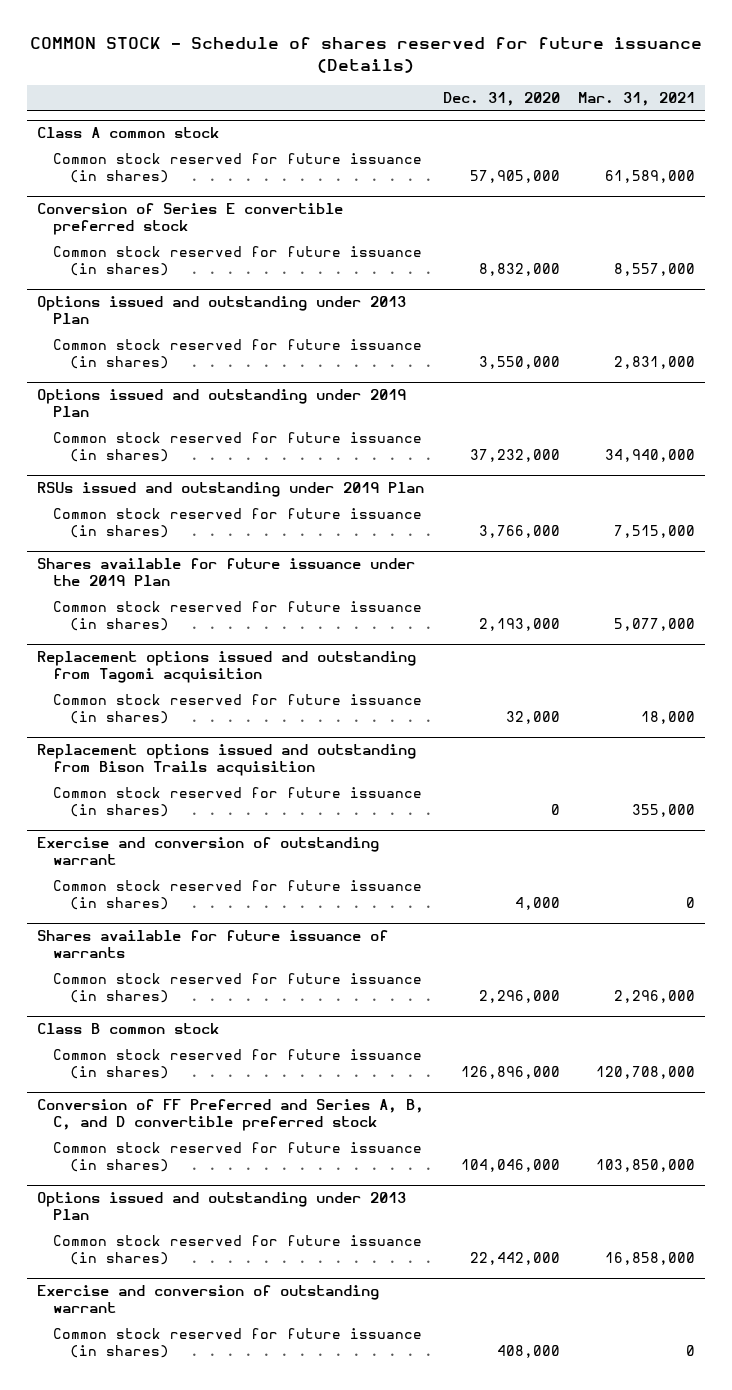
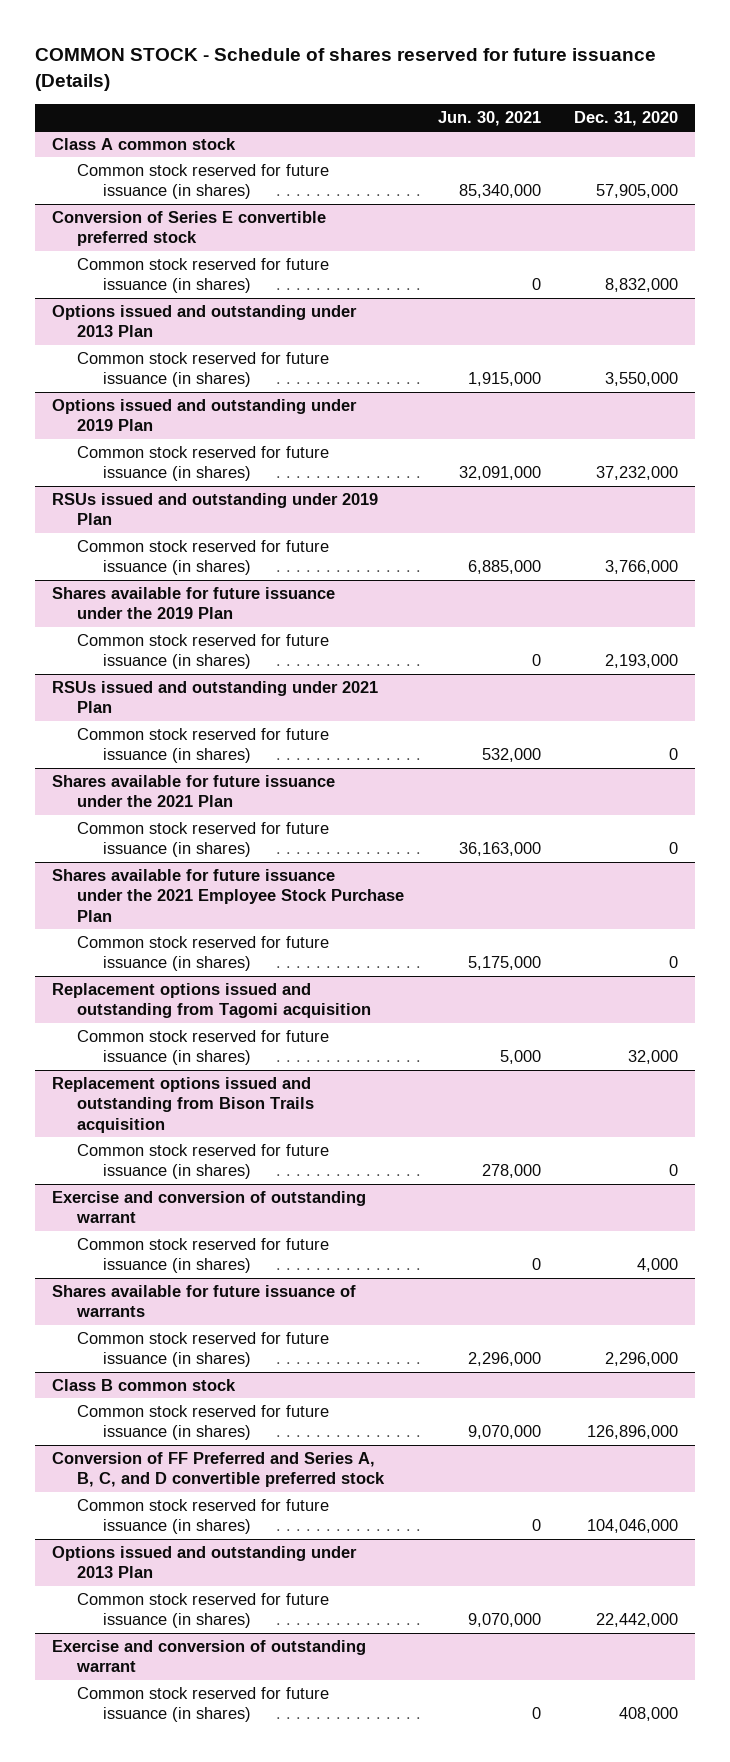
- | Dec. 31, 2020 | Mar. 31, 2021
+ | Jun. 30, 2021 | Dec. 31, 2020
+ RSUs issued and outstanding under 2021 Plan
+ Common stock reserved for future issuance (in shares) | 532,000 | 0
+ Shares available for future issuance under the 2021 Plan
+ Common stock reserved for future issuance (in shares) | 36,163,000 | 0
+ Shares available for future issuance under the 2021 Employee Stock Purchase Plan
+ Common stock reserved for future issuance (in shares) | 5,175,000 | 0

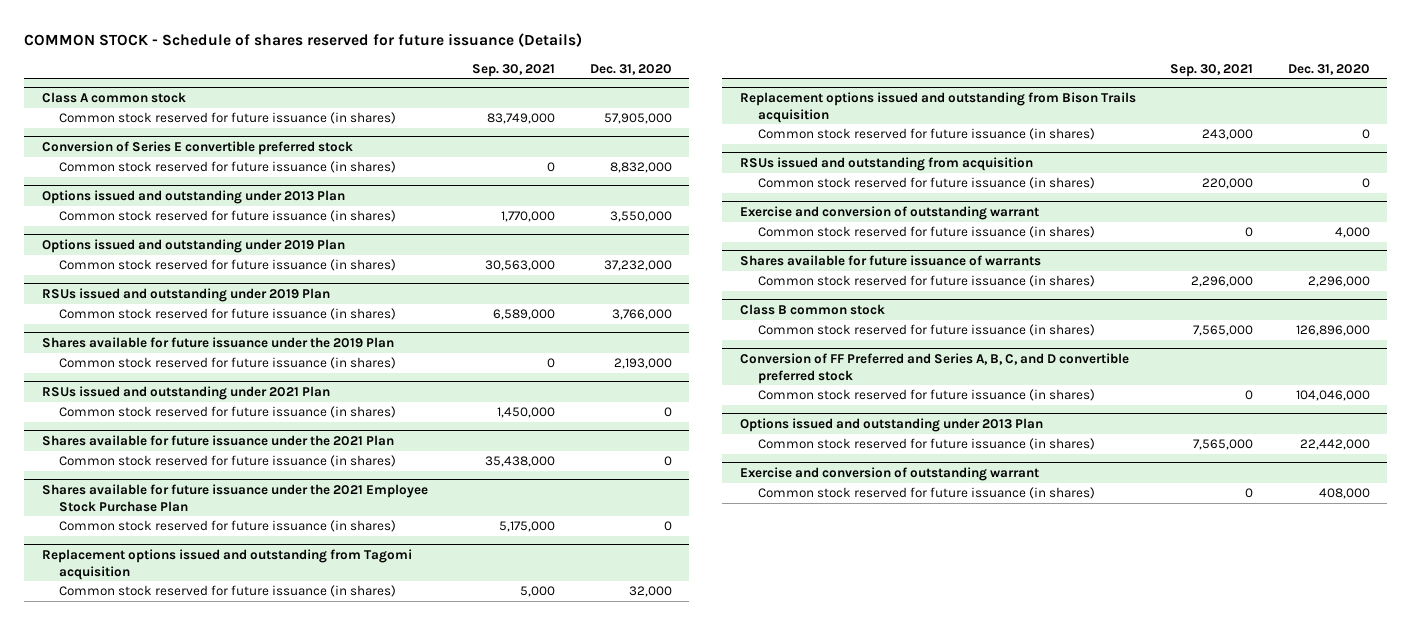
- | Jun. 30, 2021 | Dec. 31, 2020
+ | Sep. 30, 2021 | Dec. 31, 2020
+ RSUs issued and outstanding from acquisition
+ Common stock reserved for future issuance (in shares) | 220,000 | 0

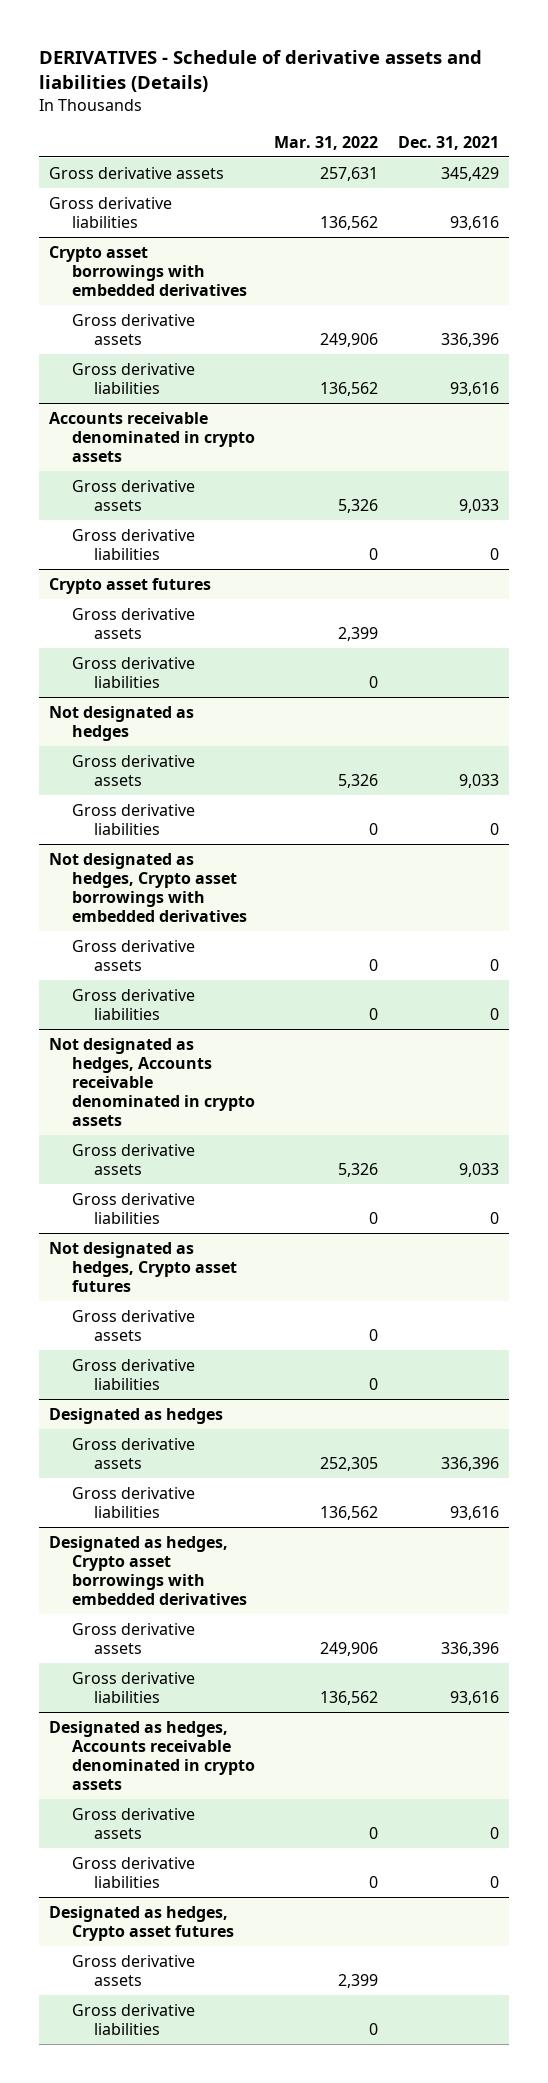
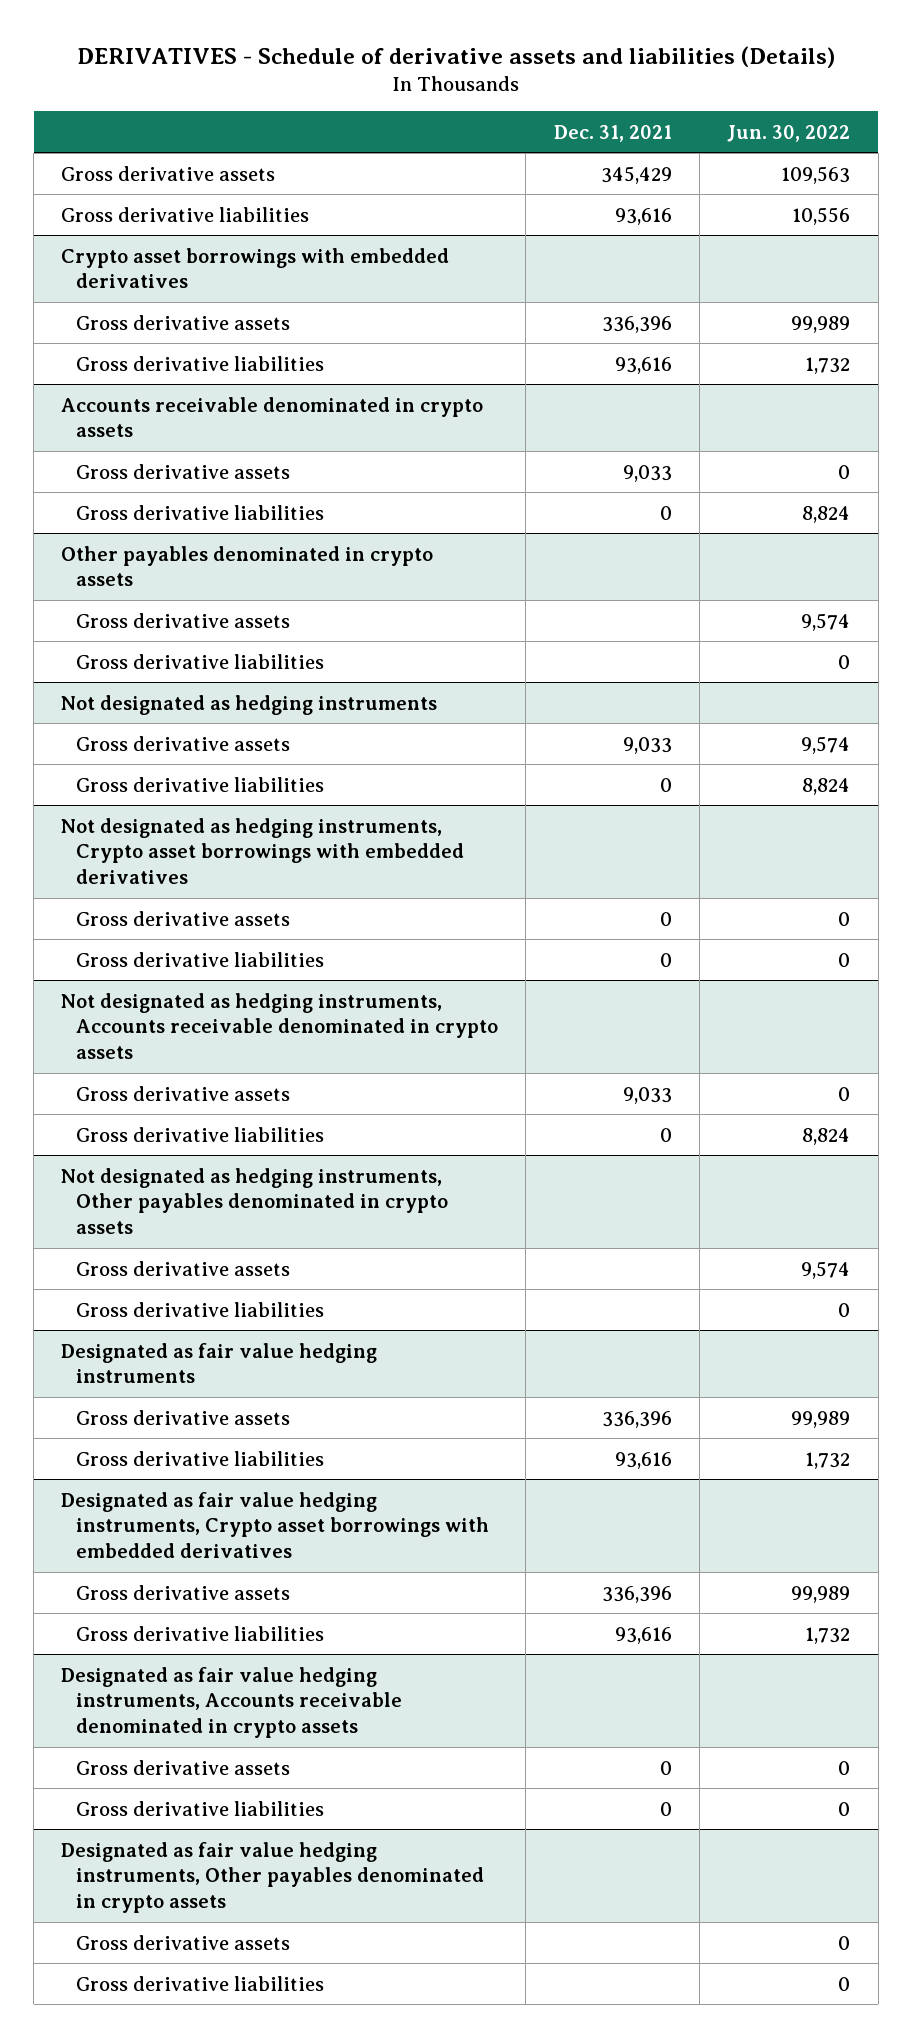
- | Mar. 31, 2022 | Dec. 31, 2021
+ | Dec. 31, 2021 | Jun. 30, 2022
- Crypto asset futures
+ Other payables denominated in crypto assets
- Not designated as hedges
+ Not designated as hedging instruments
- Not designated as hedges, Crypto asset borrowings with embedded derivatives
+ Not designated as hedging instruments, Crypto asset borrowings with embedded derivatives
- Not designated as hedges, Accounts receivable denominated in crypto assets
+ Not designated as hedging instruments, Accounts receivable denominated in crypto assets
- Not designated as hedges, Crypto asset futures
+ Not designated as hedging instruments, Other payables denominated in crypto assets
- Designated as hedges
+ Designated as fair value hedging instruments
- Designated as hedges, Crypto asset borrowings with embedded derivatives
+ Designated as fair value hedging instruments, Crypto asset borrowings with embedded derivatives
- Designated as hedges, Accounts receivable denominated in crypto assets
+ Designated as fair value hedging instruments, Accounts receivable denominated in crypto assets
- Designated as hedges, Crypto asset futures
+ Designated as fair value hedging instruments, Other payables denominated in crypto assets

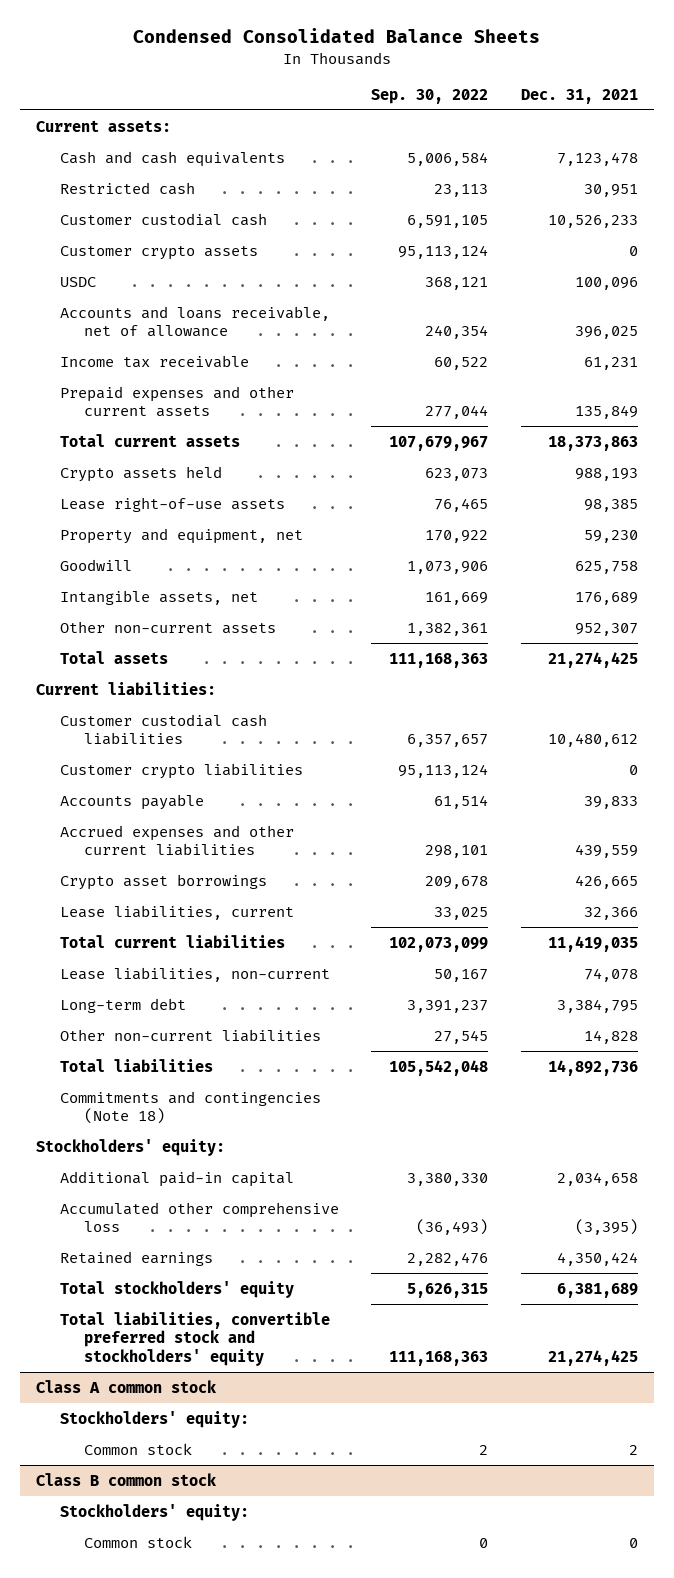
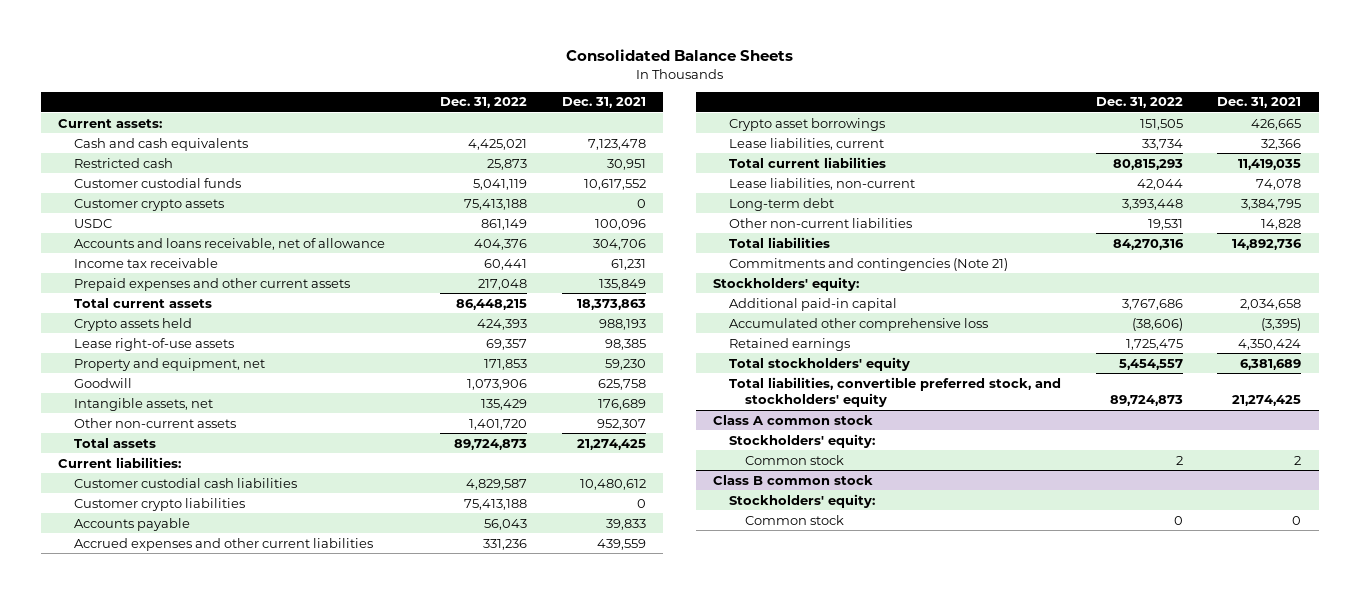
- Condensed Consolidated Balance Sheets
+ Consolidated Balance Sheets
- | Sep. 30, 2022 | Dec. 31, 2021
+ | Dec. 31, 2022 | Dec. 31, 2021
- Customer custodial cash | 6,591,105 | 10,526,233
+ Customer custodial funds | 5,041,119 | 10,617,552
- Accounts and loans receivable, net of allowance | 240,354 | 396,025
+ Accounts and loans receivable, net of allowance | 404,376 | 304,706
- Commitments and contingencies (Note 18)
+ Commitments and contingencies (Note 21)
- Total liabilities, convertible preferred stock and stockholders' equity | 111,168,363 | 21,274,425
+ Total liabilities, convertible preferred stock, and stockholders' equity | 89,724,873 | 21,274,425

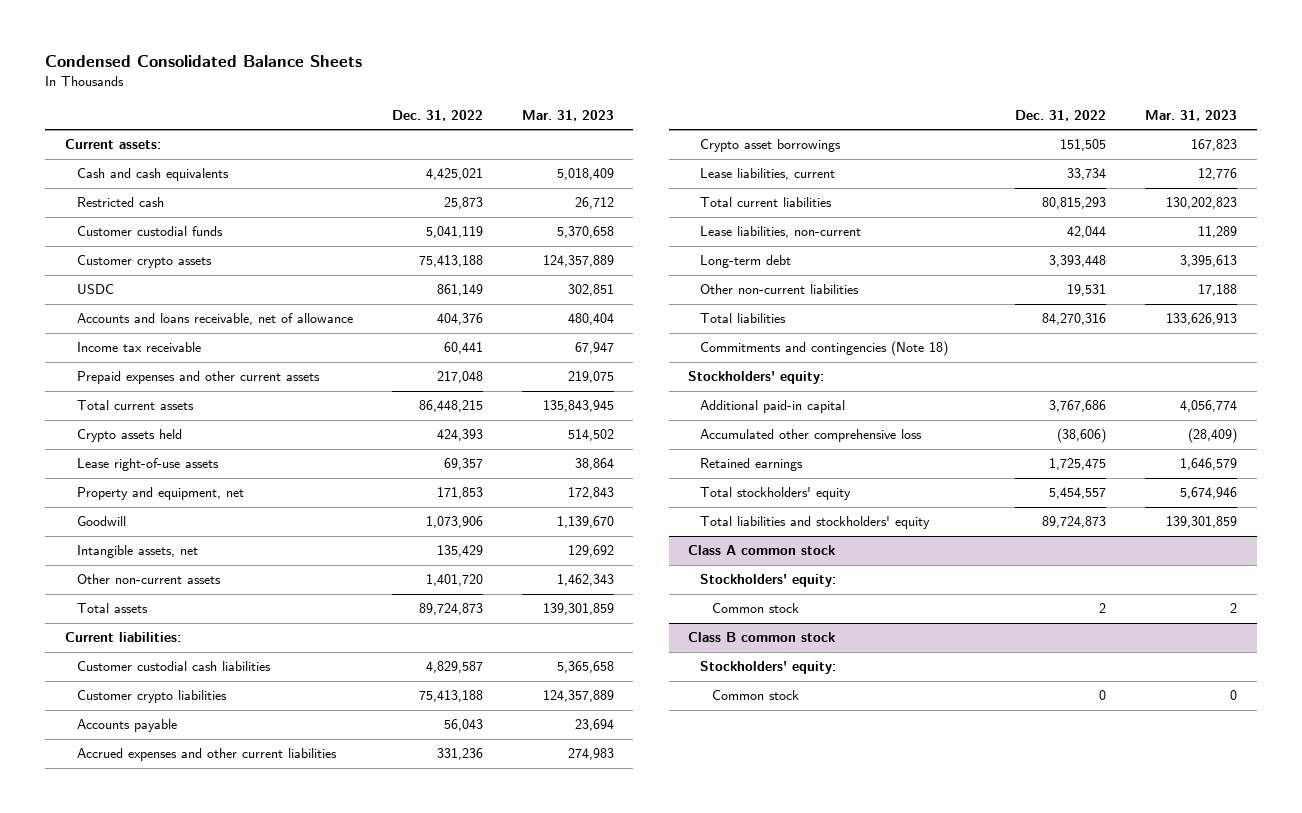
- Consolidated Balance Sheets
+ Condensed Consolidated Balance Sheets
- | Dec. 31, 2022 | Dec. 31, 2021
+ | Dec. 31, 2022 | Mar. 31, 2023
- Commitments and contingencies (Note 21)
+ Commitments and contingencies (Note 18)
- Total liabilities, convertible preferred stock, and stockholders' equity | 89,724,873 | 21,274,425
+ Total liabilities and stockholders' equity | 89,724,873 | 139,301,859

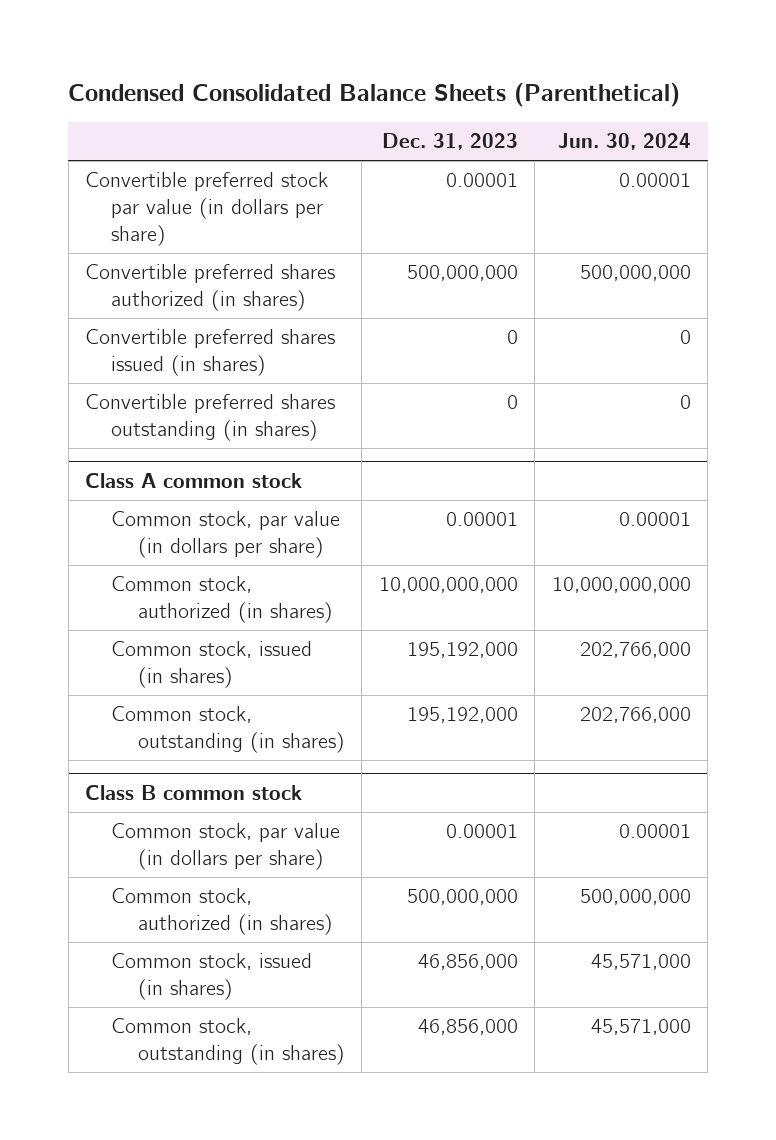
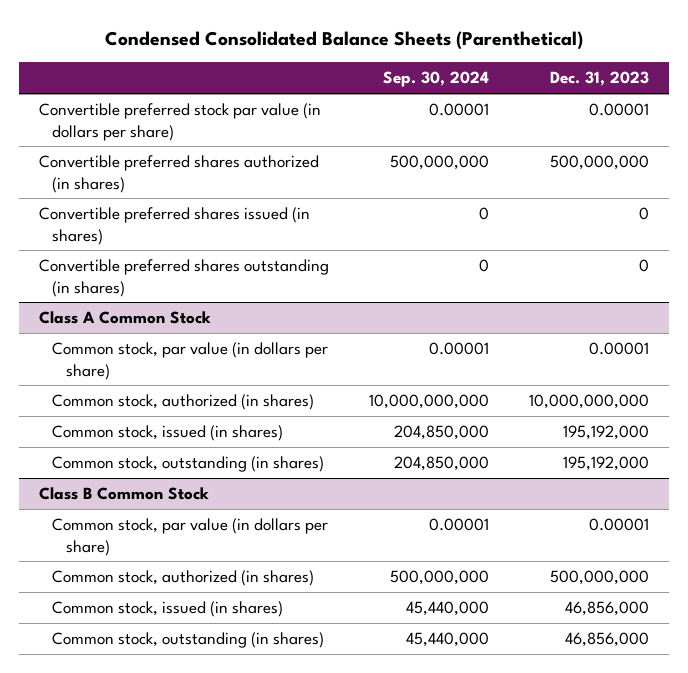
- | Dec. 31, 2023 | Jun. 30, 2024
+ | Sep. 30, 2024 | Dec. 31, 2023
- Class A common stock
+ Class A Common Stock
- Class B common stock
+ Class B Common Stock

